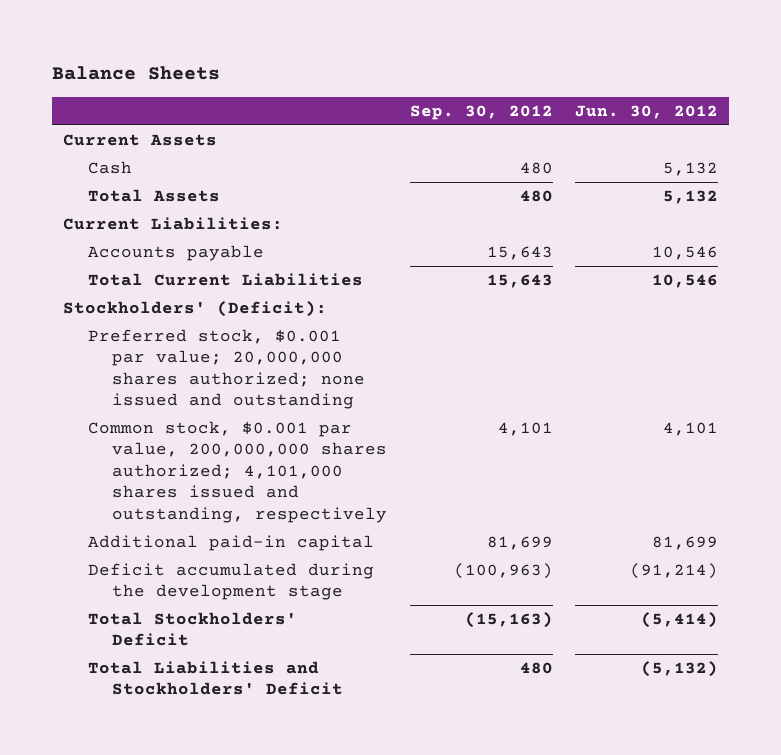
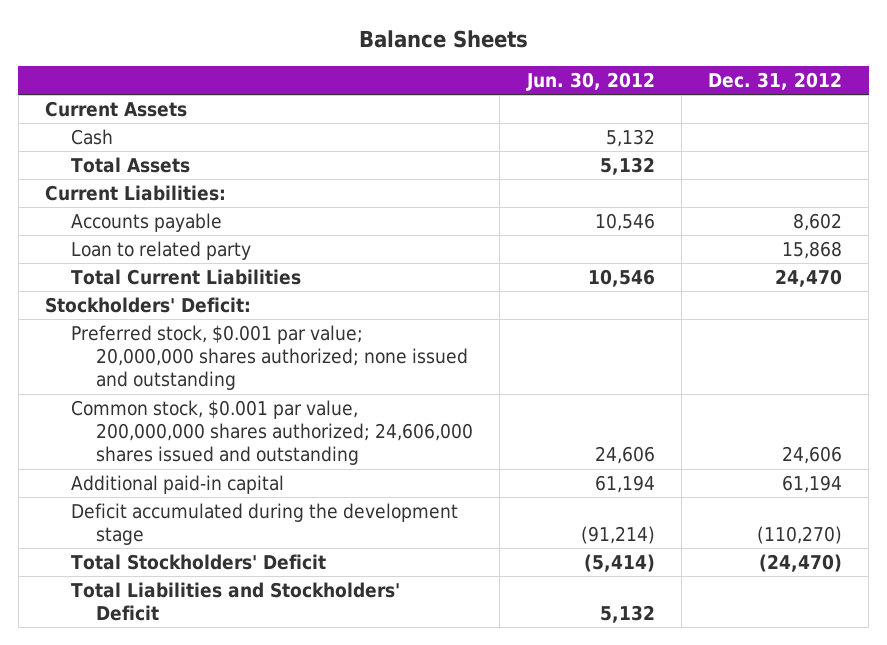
- | Sep. 30, 2012 | Jun. 30, 2012
+ | Jun. 30, 2012 | Dec. 31, 2012
+ Loan to related party | | 15,868
- Stockholders' (Deficit):
+ Stockholders' Deficit:
- Common stock, $0.001 par value, 200,000,000 shares authorized; 4,101,000 shares issued and outstanding, respectively | 4,101 | 4,101
- Additional paid-in capital | 81,699 | 81,699
+ Common stock, $0.001 par value, 200,000,000 shares authorized; 24,606,000 shares issued and outstanding | 24,606 | 24,606
+ Additional paid-in capital | 61,194 | 61,194
- Total Liabilities and Stockholders' Deficit | 480 | (5,132)
+ Total Liabilities and Stockholders' Deficit | 5,132 |

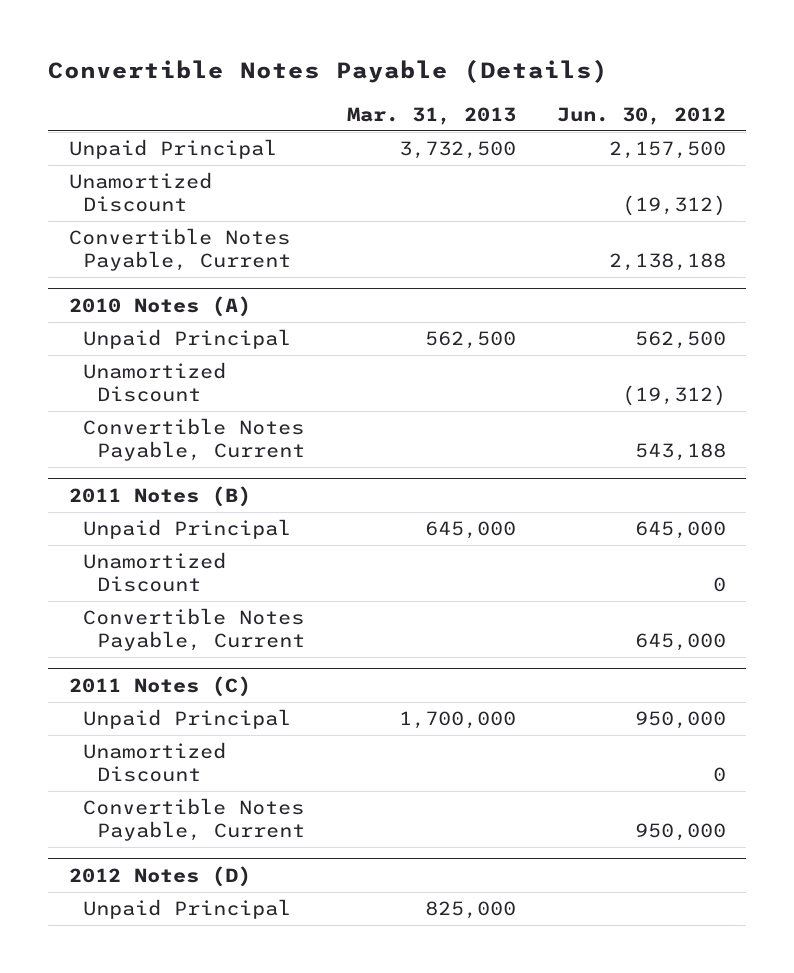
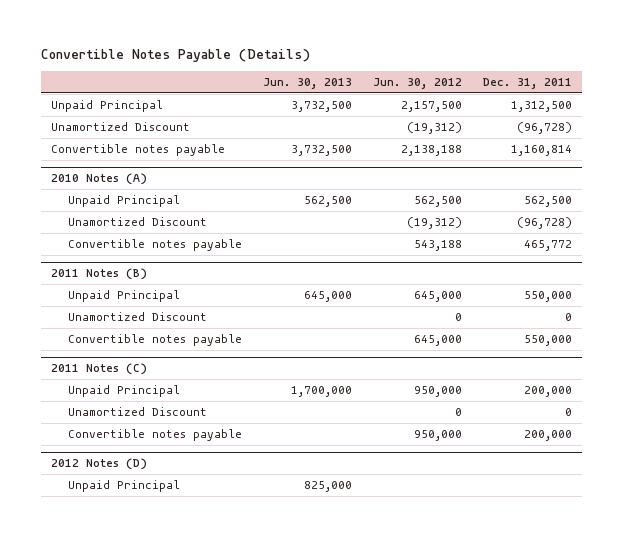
- | Mar. 31, 2013 | Jun. 30, 2012
+ | Jun. 30, 2013 | Jun. 30, 2012 | Dec. 31, 2011
- Convertible Notes Payable, Current | | 2,138,188
+ Convertible notes payable | 3,732,500 | 2,138,188 | 1,160,814
@ 2010 Notes (A)
- Convertible Notes Payable, Current | | 543,188
+ Convertible notes payable | | 543,188 | 465,772
@ 2011 Notes (B)
- Convertible Notes Payable, Current | | 645,000
+ Convertible notes payable | | 645,000 | 550,000
@ 2011 Notes (C)
- Convertible Notes Payable, Current | | 950,000
+ Convertible notes payable | | 950,000 | 200,000

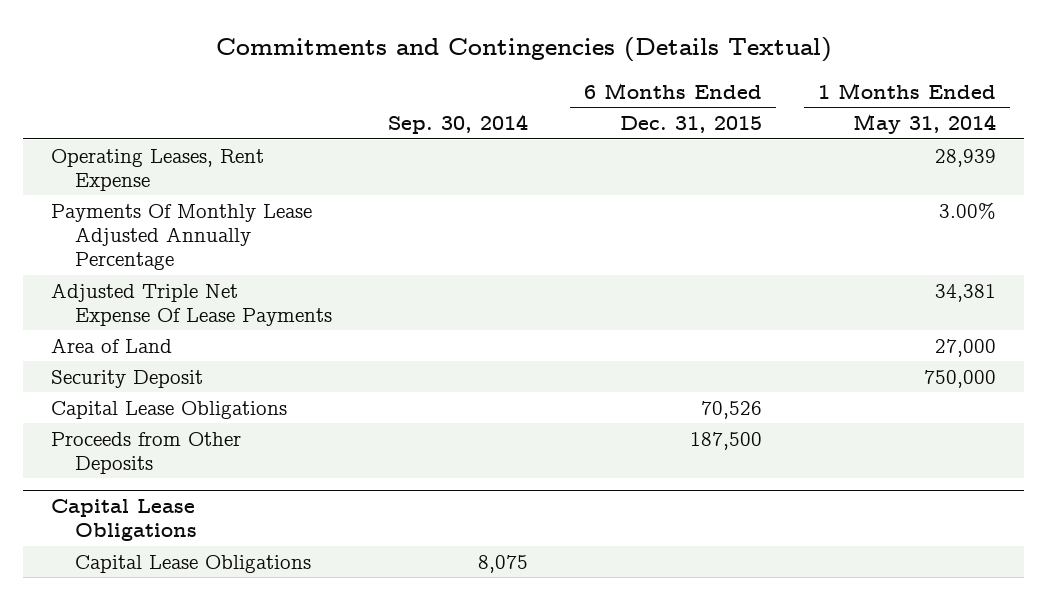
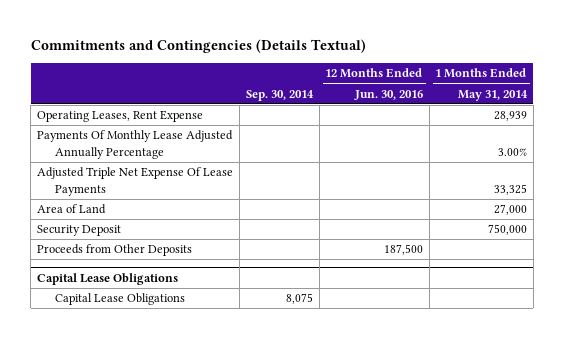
- | Sep. 30, 2014 | 6 Months Ended Dec. 31, 2015 | 1 Months Ended May 31, 2014
+ | Sep. 30, 2014 | 12 Months Ended Jun. 30, 2016 | 1 Months Ended May 31, 2014
- Adjusted Triple Net Expense Of Lease Payments | | | 34,381
+ Adjusted Triple Net Expense Of Lease Payments | | | 33,325
- Capital Lease Obligations | | 70,526 |

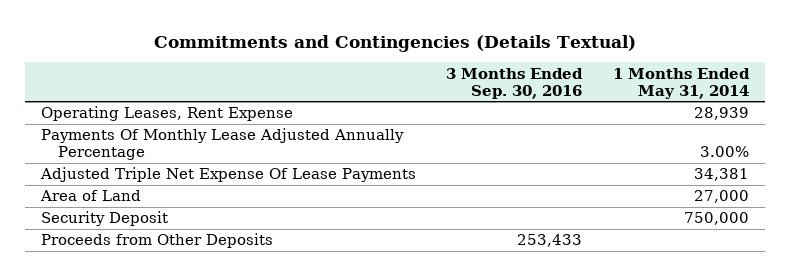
- | Sep. 30, 2014 | 12 Months Ended Jun. 30, 2016 | 1 Months Ended May 31, 2014
+ | 3 Months Ended Sep. 30, 2016 | 1 Months Ended May 31, 2014
- Adjusted Triple Net Expense Of Lease Payments | | | 33,325
+ Adjusted Triple Net Expense Of Lease Payments | | 34,381
- Capital Lease Obligations
- Capital Lease Obligations | 8,075 | |

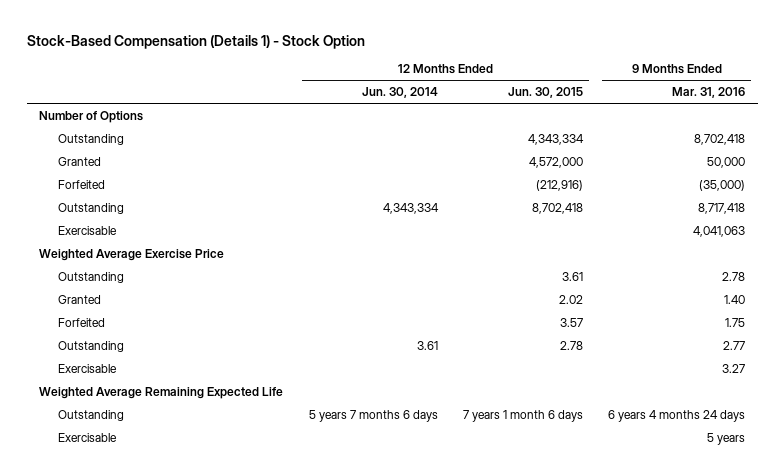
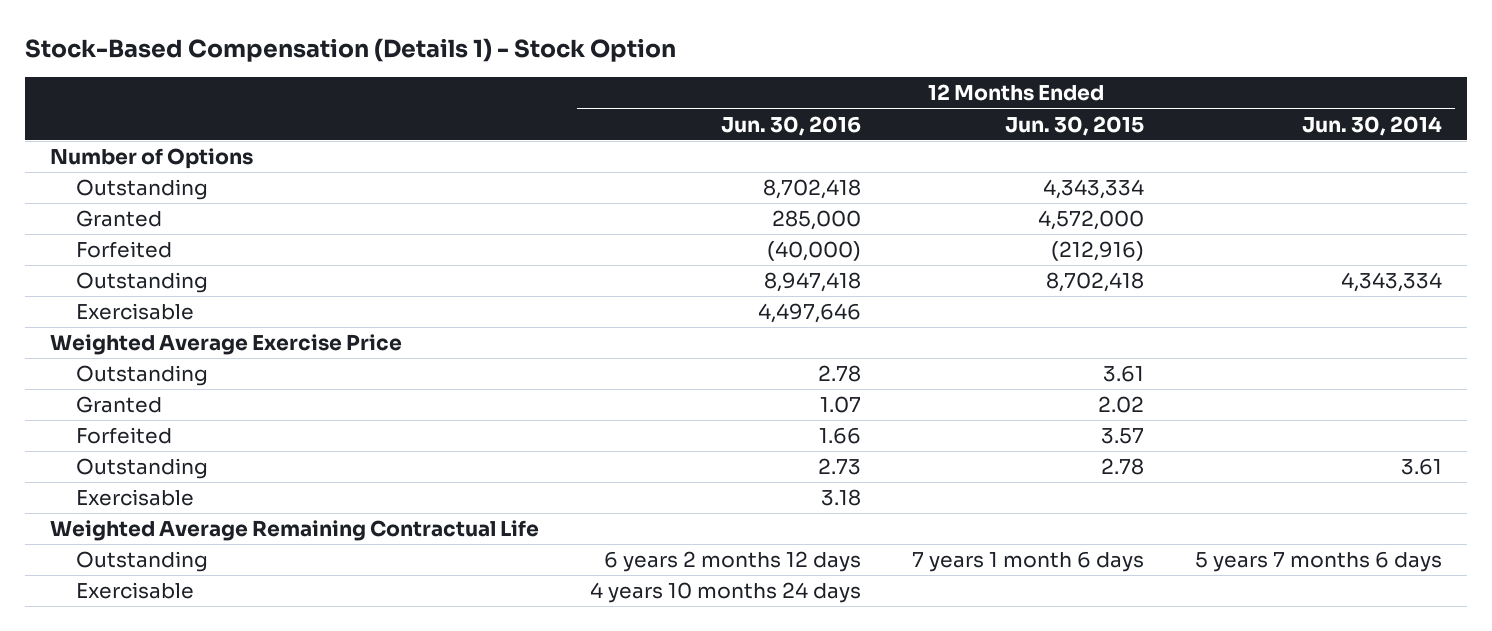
- | 12 Months Ended Jun. 30, 2014 | 12 Months Ended Jun. 30, 2015 | 9 Months Ended Mar. 31, 2016
+ | 12 Months Ended Jun. 30, 2016 | 12 Months Ended Jun. 30, 2015 | 12 Months Ended Jun. 30, 2014
- Weighted Average Remaining Expected Life
+ Weighted Average Remaining Contractual Life

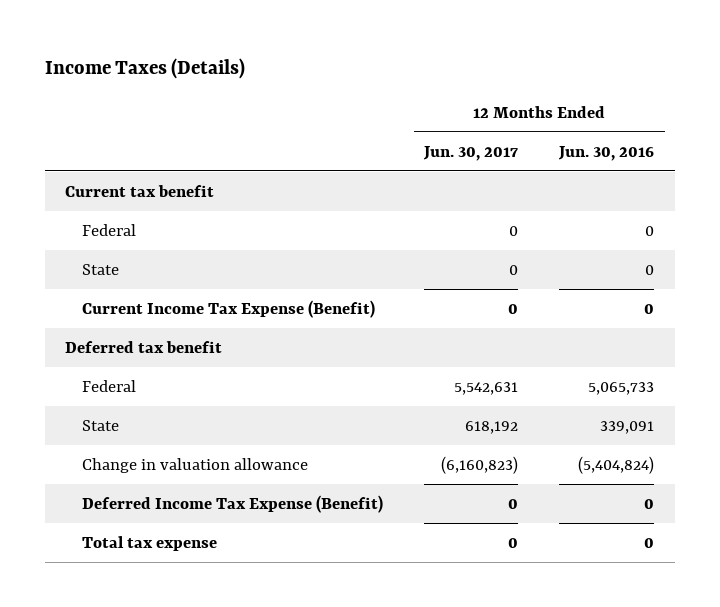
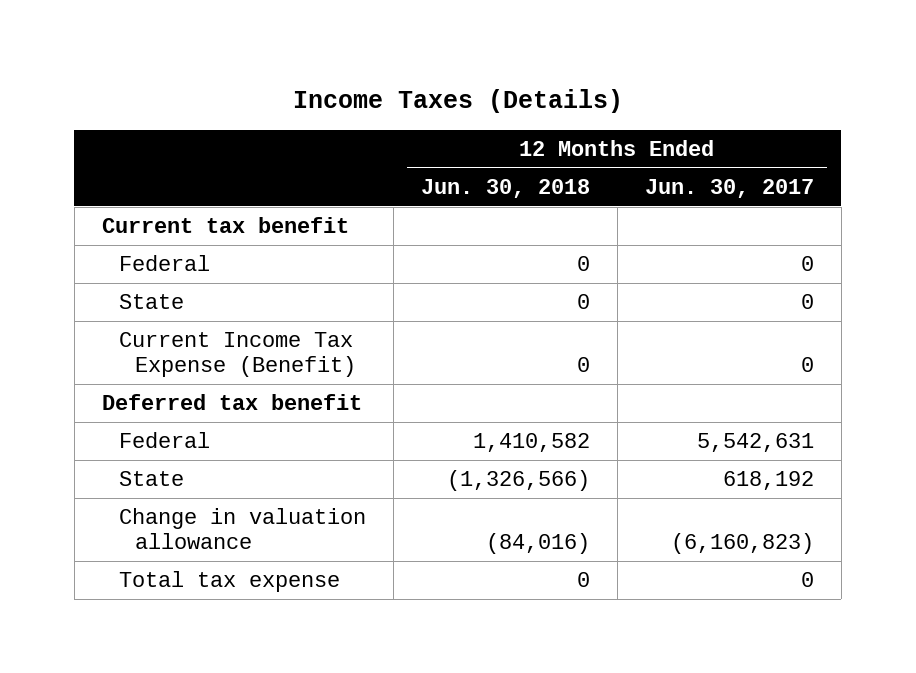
- | 12 Months Ended Jun. 30, 2017 | 12 Months Ended Jun. 30, 2016
+ | 12 Months Ended Jun. 30, 2018 | 12 Months Ended Jun. 30, 2017
- Deferred Income Tax Expense (Benefit) | 0 | 0

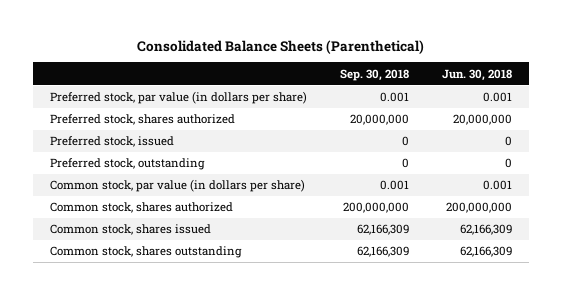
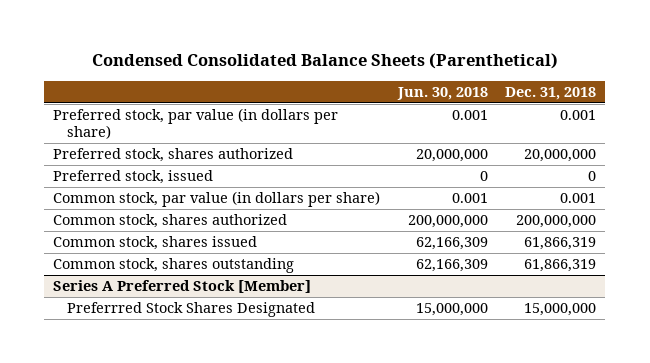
- Consolidated Balance Sheets (Parenthetical)
+ Condensed Consolidated Balance Sheets (Parenthetical)
- | Sep. 30, 2018 | Jun. 30, 2018
+ | Jun. 30, 2018 | Dec. 31, 2018
- Preferred stock, outstanding | 0 | 0
+ Series A Preferred Stock [Member]
+ Preferrred Stock Shares Designated | 15,000,000 | 15,000,000

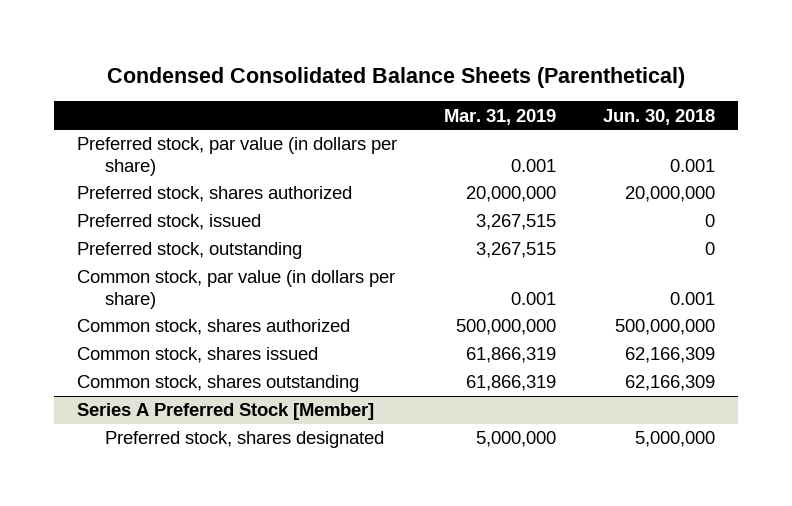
- | Jun. 30, 2018 | Dec. 31, 2018
+ | Mar. 31, 2019 | Jun. 30, 2018
+ Preferred stock, outstanding | 3,267,515 | 0
- Common stock, shares authorized | 200,000,000 | 200,000,000
+ Common stock, shares authorized | 500,000,000 | 500,000,000
@ Series A Preferred Stock [Member]
- Preferrred Stock Shares Designated | 15,000,000 | 15,000,000
+ Preferred stock, shares designated | 5,000,000 | 5,000,000

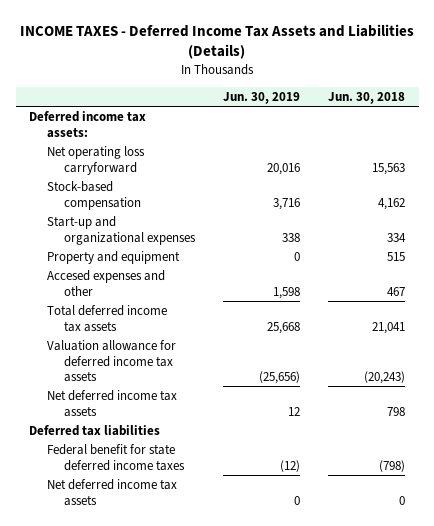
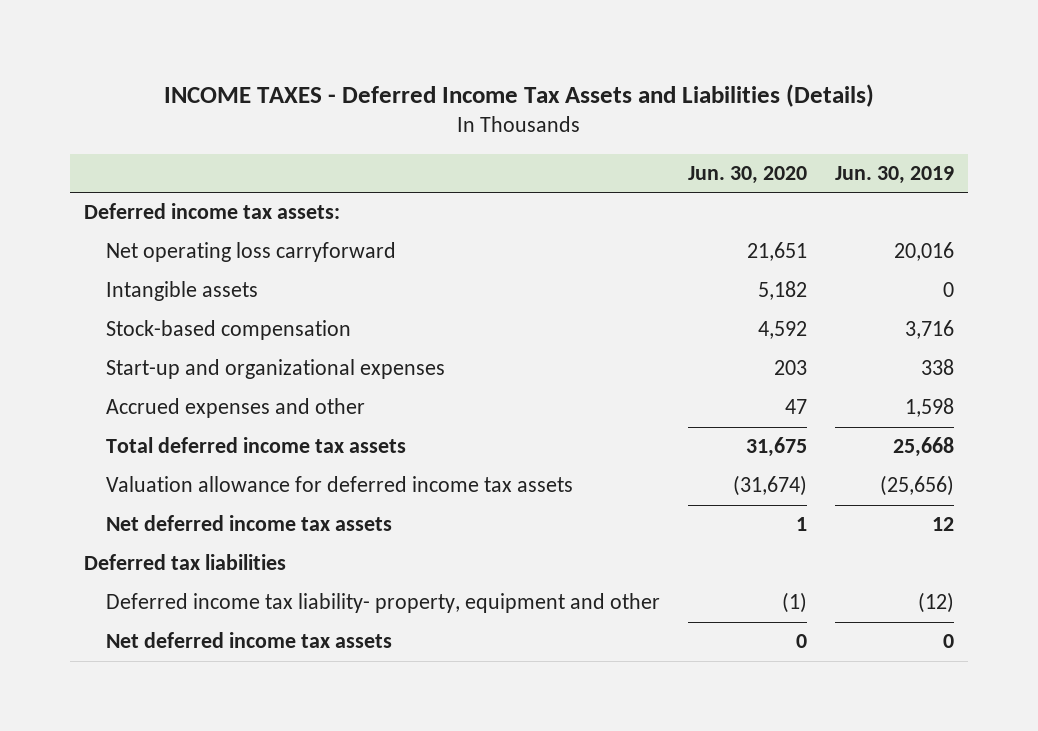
- | Jun. 30, 2019 | Jun. 30, 2018
+ | Jun. 30, 2020 | Jun. 30, 2019
+ Intangible assets | 5,182 | 0
- Property and equipment | 0 | 515
- Accesed expenses and other | 1,598 | 467
+ Accrued expenses and other | 47 | 1,598
- Federal benefit for state deferred income taxes | (12) | (798)
+ Deferred income tax liability- property, equipment and other | (1) | (12)

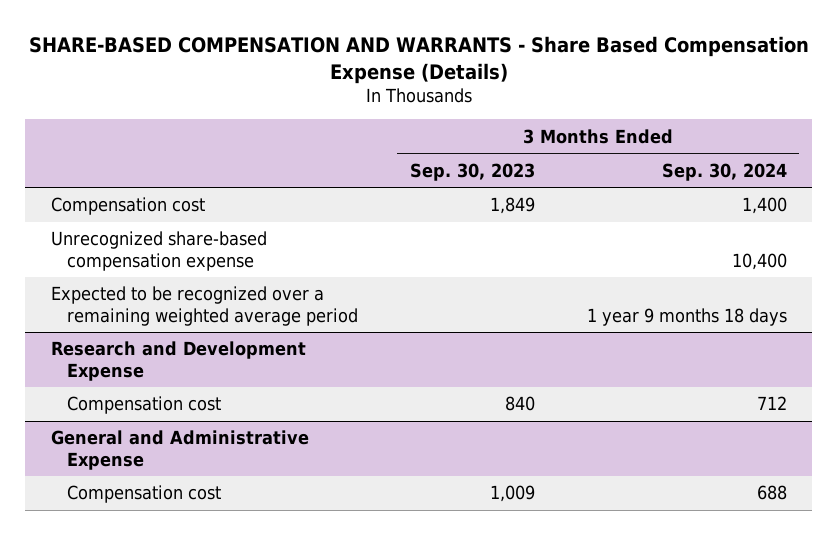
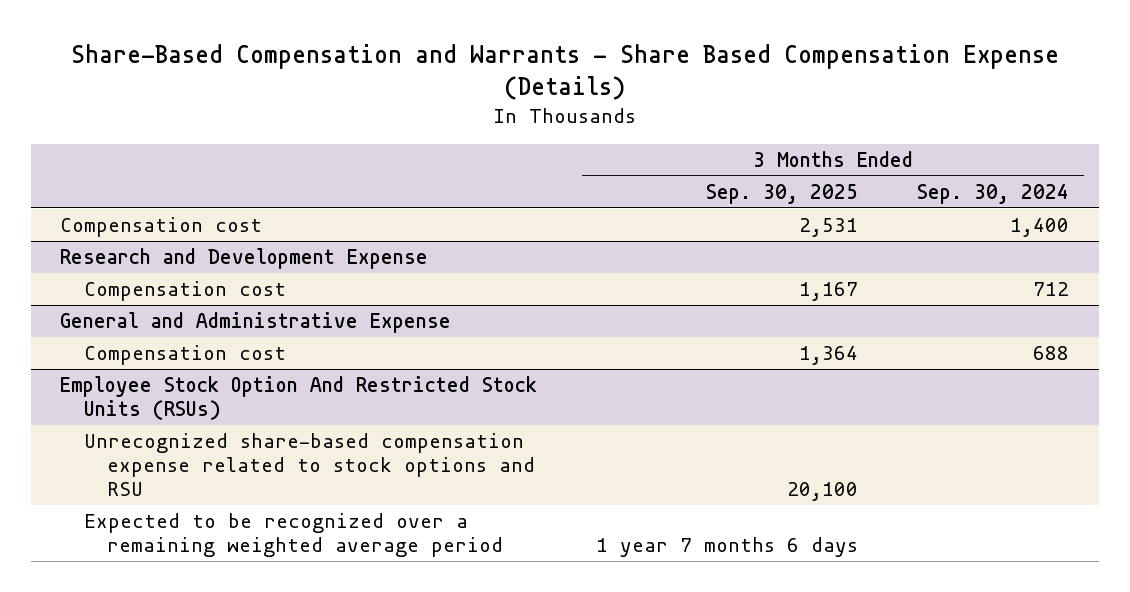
- SHARE-BASED COMPENSATION AND WARRANTS - Share Based Compensation Expense (Details)
+ Share-Based Compensation and Warrants - Share Based Compensation Expense (Details)
- | 3 Months Ended Sep. 30, 2023 | 3 Months Ended Sep. 30, 2024
+ | 3 Months Ended Sep. 30, 2025 | 3 Months Ended Sep. 30, 2024
- Unrecognized share-based compensation expense | | 10,400
- Expected to be recognized over a remaining weighted average period | | 1 year 9 months 18 days
+ Employee Stock Option And Restricted Stock Units (RSUs)
+ Unrecognized share-based compensation expense related to stock options and RSU | 20,100 |
+ Expected to be recognized over a remaining weighted average period | 1 year 7 months 6 days |

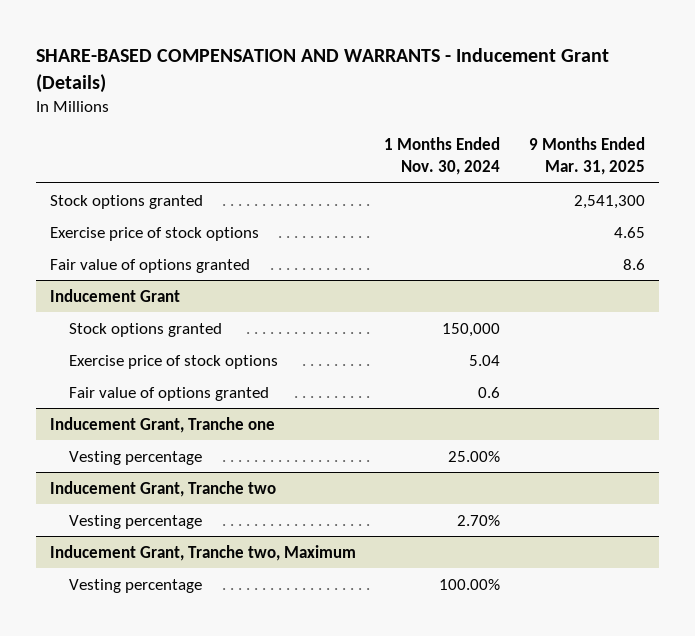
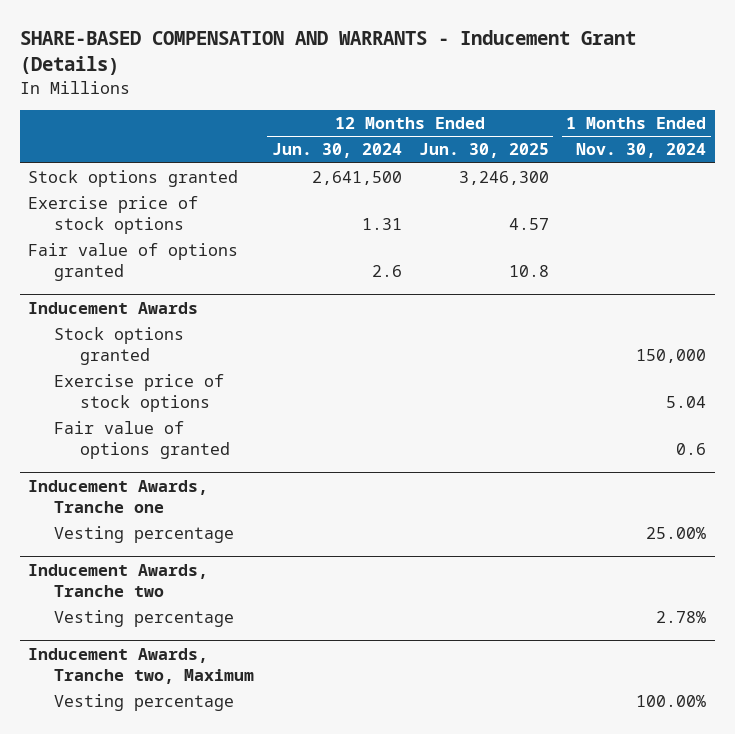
- | 1 Months Ended Nov. 30, 2024 | 9 Months Ended Mar. 31, 2025
+ | 12 Months Ended Jun. 30, 2024 | 12 Months Ended Jun. 30, 2025 | 1 Months Ended Nov. 30, 2024
- Inducement Grant
+ Inducement Awards
- Inducement Grant, Tranche one
+ Inducement Awards, Tranche one
- Inducement Grant, Tranche two
- Vesting percentage | 2.70% |
- Inducement Grant, Tranche two, Maximum
+ Inducement Awards, Tranche two
+ Vesting percentage | | | 2.78%
+ Inducement Awards, Tranche two, Maximum

